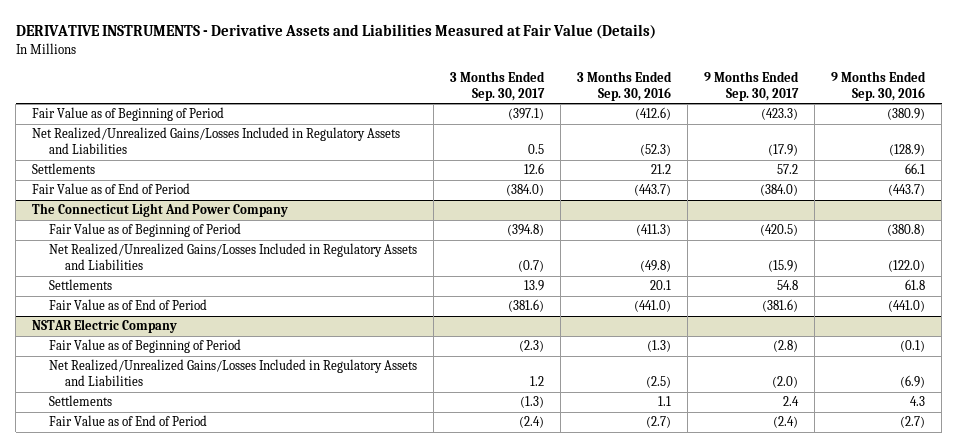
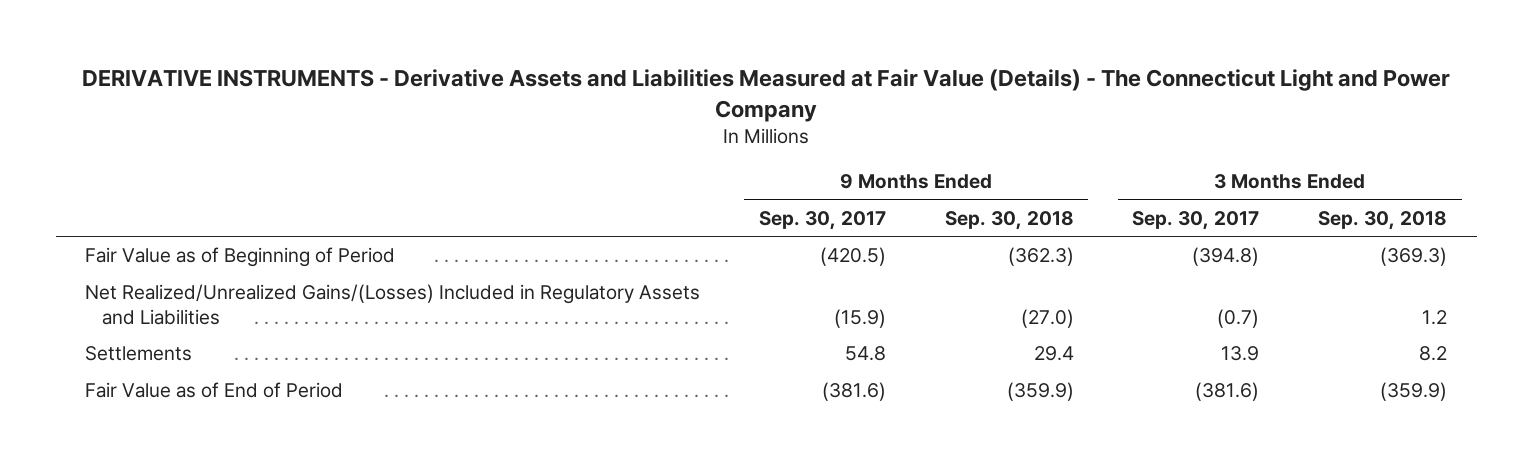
- DERIVATIVE INSTRUMENTS - Derivative Assets and Liabilities Measured at Fair Value (Details)
+ DERIVATIVE INSTRUMENTS - Derivative Assets and Liabilities Measured at Fair Value (Details) - The Connecticut Light and Power Company
- | 3 Months Ended Sep. 30, 2017 | 3 Months Ended Sep. 30, 2016 | 9 Months Ended Sep. 30, 2017 | 9 Months Ended Sep. 30, 2016
+ | 9 Months Ended Sep. 30, 2017 | 9 Months Ended Sep. 30, 2018 | 3 Months Ended Sep. 30, 2017 | 3 Months Ended Sep. 30, 2018
- Fair Value as of Beginning of Period | (397.1) | (412.6) | (423.3) | (380.9)
- Net Realized/Unrealized Gains/Losses Included in Regulatory Assets and Liabilities | 0.5 | (52.3) | (17.9) | (128.9)
- Settlements | 12.6 | 21.2 | 57.2 | 66.1
- Fair Value as of End of Period | (384.0) | (443.7) | (384.0) | (443.7)
- The Connecticut Light And Power Company
- Net Realized/Unrealized Gains/Losses Included in Regulatory Assets and Liabilities | (0.7) | (49.8) | (15.9) | (122.0)
+ Net Realized/Unrealized Gains/(Losses) Included in Regulatory Assets and Liabilities | (15.9) | (27.0) | (0.7) | 1.2
- NSTAR Electric Company
- Fair Value as of Beginning of Period | (2.3) | (1.3) | (2.8) | (0.1)
- Net Realized/Unrealized Gains/Losses Included in Regulatory Assets and Liabilities | 1.2 | (2.5) | (2.0) | (6.9)
- Settlements | (1.3) | 1.1 | 2.4 | 4.3
- Fair Value as of End of Period | (2.4) | (2.7) | (2.4) | (2.7)

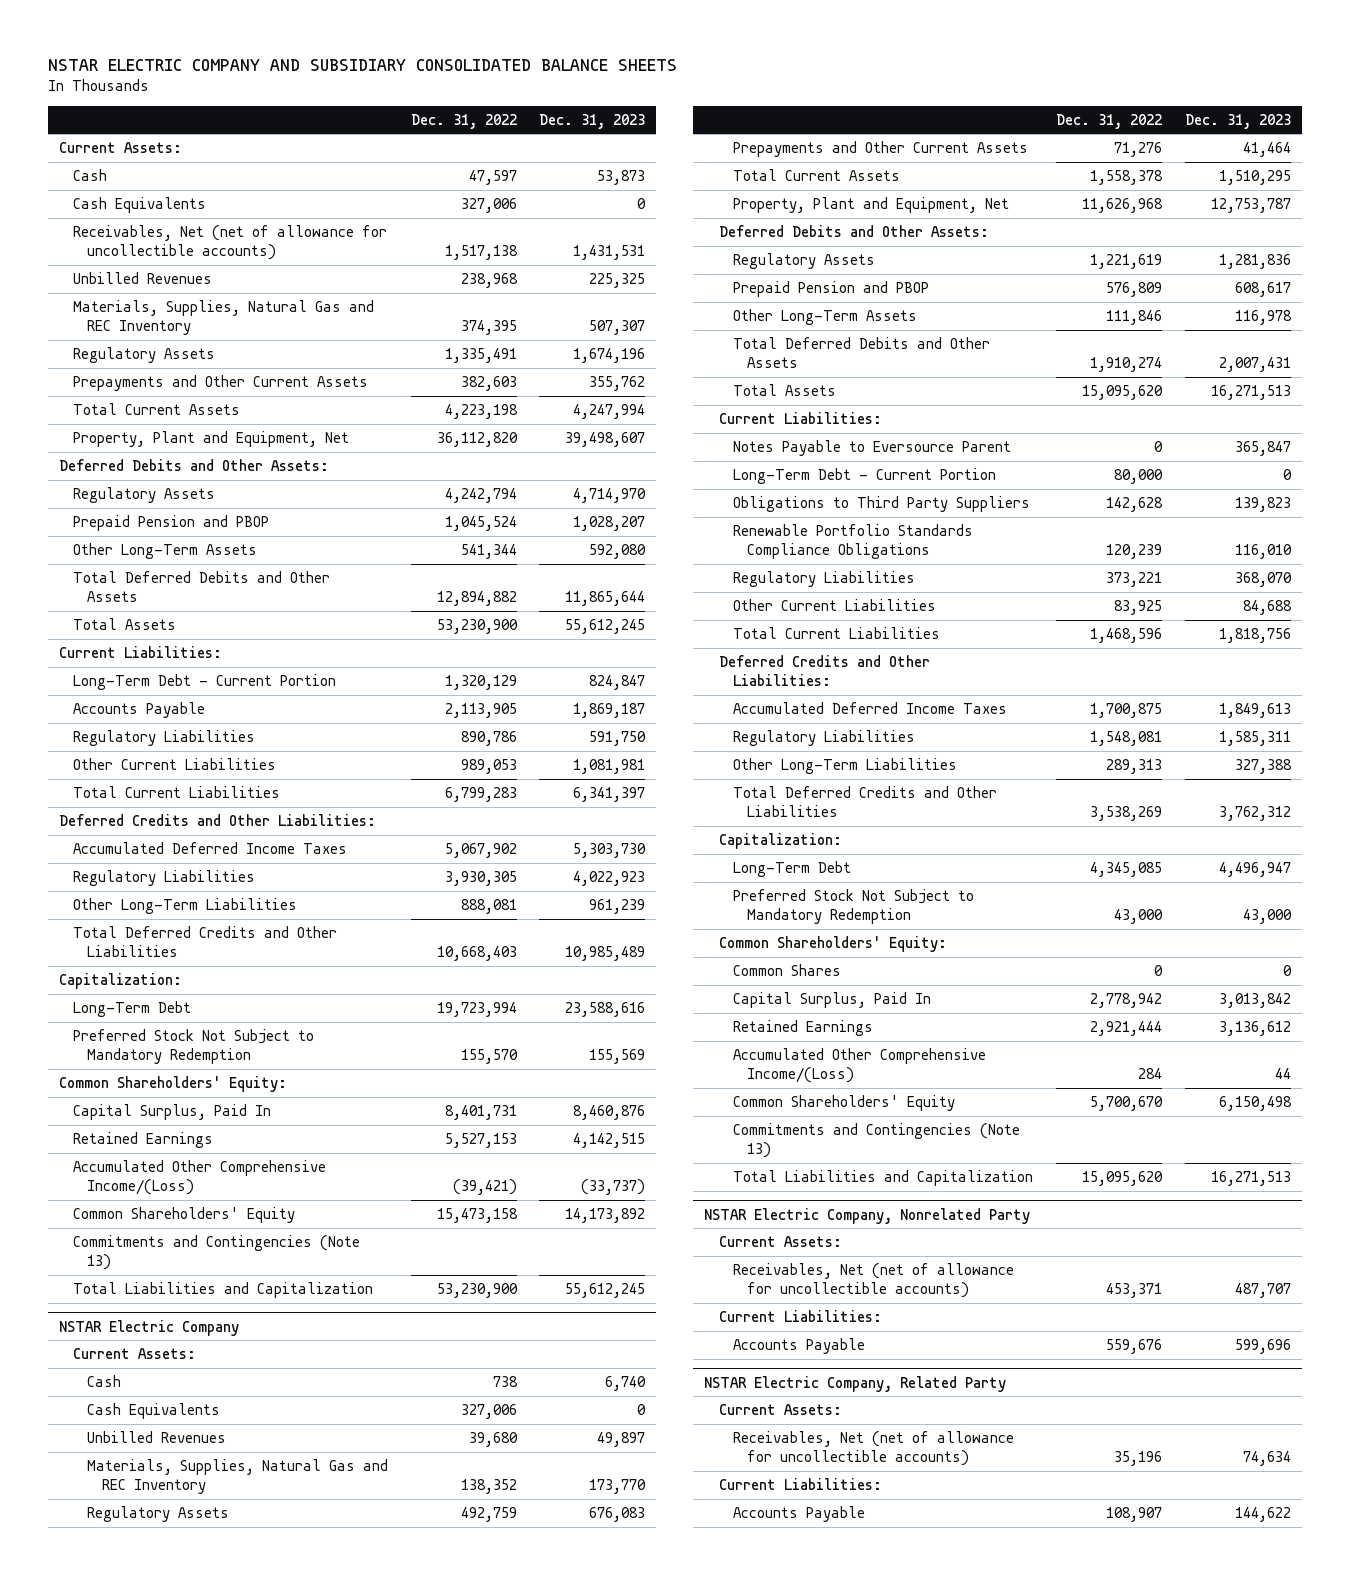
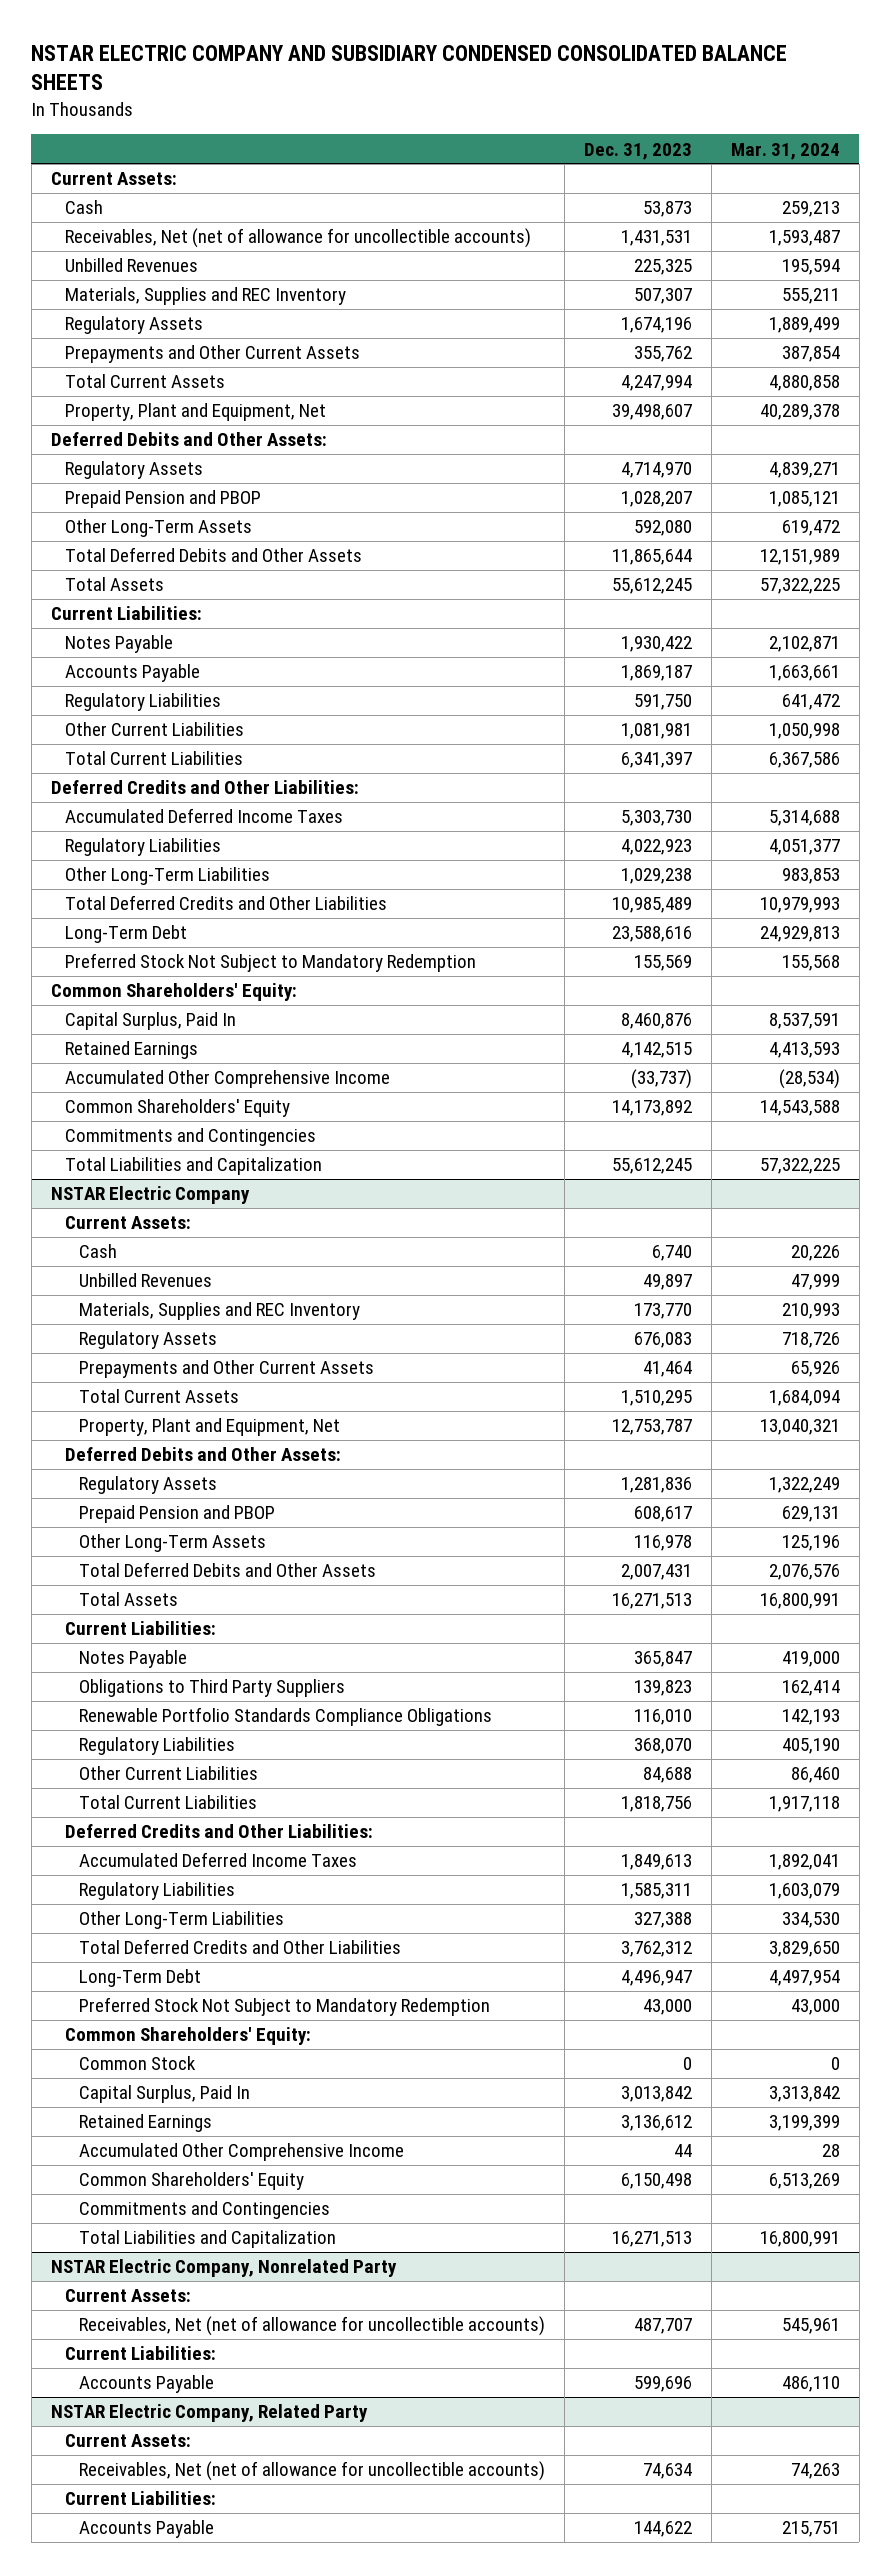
- NSTAR ELECTRIC COMPANY AND SUBSIDIARY CONSOLIDATED BALANCE SHEETS
+ NSTAR ELECTRIC COMPANY AND SUBSIDIARY CONDENSED CONSOLIDATED BALANCE SHEETS
- | Dec. 31, 2022 | Dec. 31, 2023
+ | Dec. 31, 2023 | Mar. 31, 2024
- Cash Equivalents | 327,006 | 0
- Materials, Supplies, Natural Gas and REC Inventory | 374,395 | 507,307
+ Materials, Supplies and REC Inventory | 507,307 | 555,211
- Long-Term Debt - Current Portion | 1,320,129 | 824,847
+ Notes Payable | 1,930,422 | 2,102,871
- Other Long-Term Liabilities | 888,081 | 961,239
+ Other Long-Term Liabilities | 1,029,238 | 983,853
- Capitalization:
- Accumulated Other Comprehensive Income/(Loss) | (39,421) | (33,737)
+ Accumulated Other Comprehensive Income | (33,737) | (28,534)
- Commitments and Contingencies (Note 13)
+ Commitments and Contingencies
@ NSTAR Electric Company
- Cash Equivalents | 327,006 | 0
- Materials, Supplies, Natural Gas and REC Inventory | 138,352 | 173,770
+ Materials, Supplies and REC Inventory | 173,770 | 210,993
- Notes Payable to Eversource Parent | 0 | 365,847
- Long-Term Debt - Current Portion | 80,000 | 0
+ Notes Payable | 365,847 | 419,000
- Capitalization:
- Common Shares | 0 | 0
+ Common Stock | 0 | 0
- Accumulated Other Comprehensive Income/(Loss) | 284 | 44
+ Accumulated Other Comprehensive Income | 44 | 28
- Commitments and Contingencies (Note 13)
+ Commitments and Contingencies

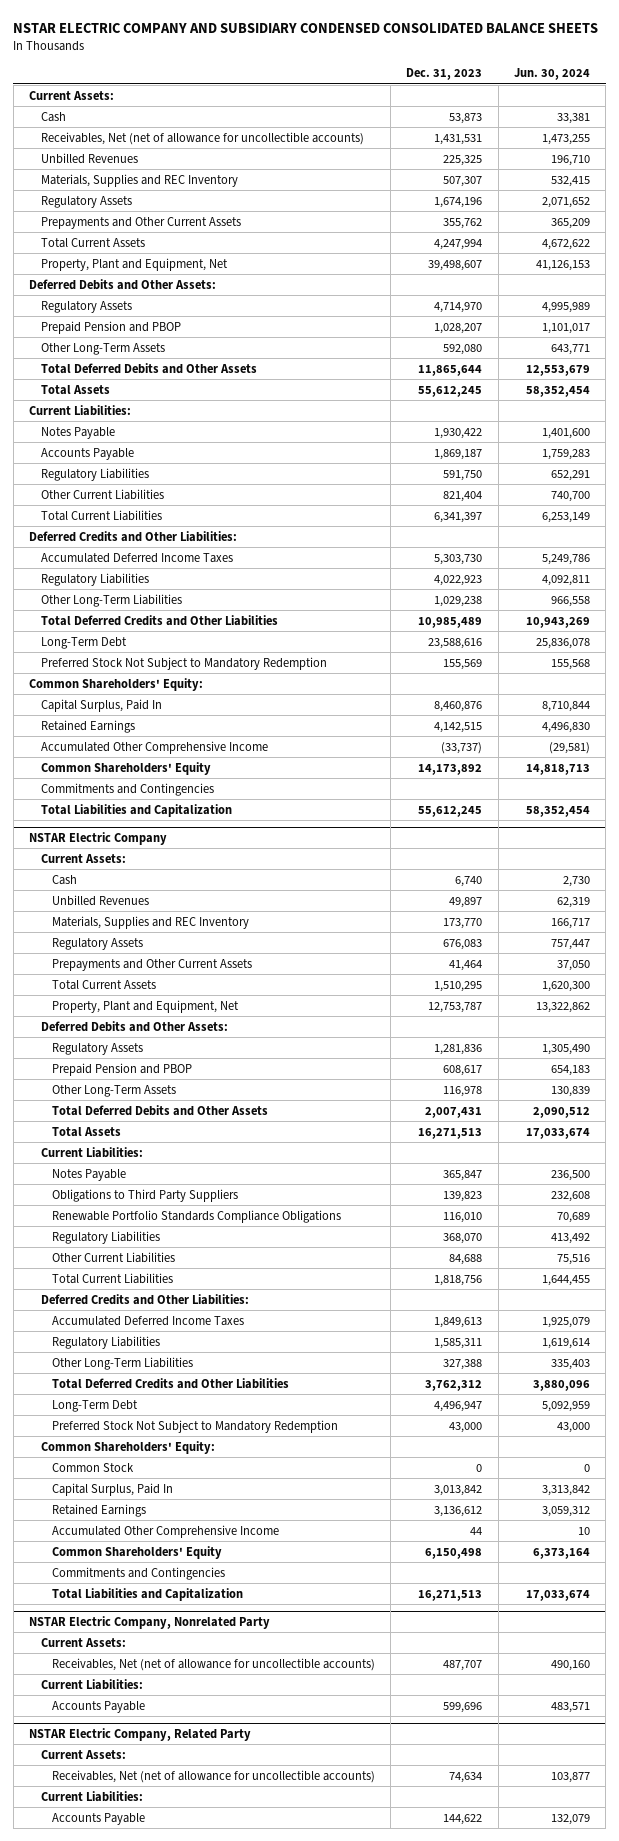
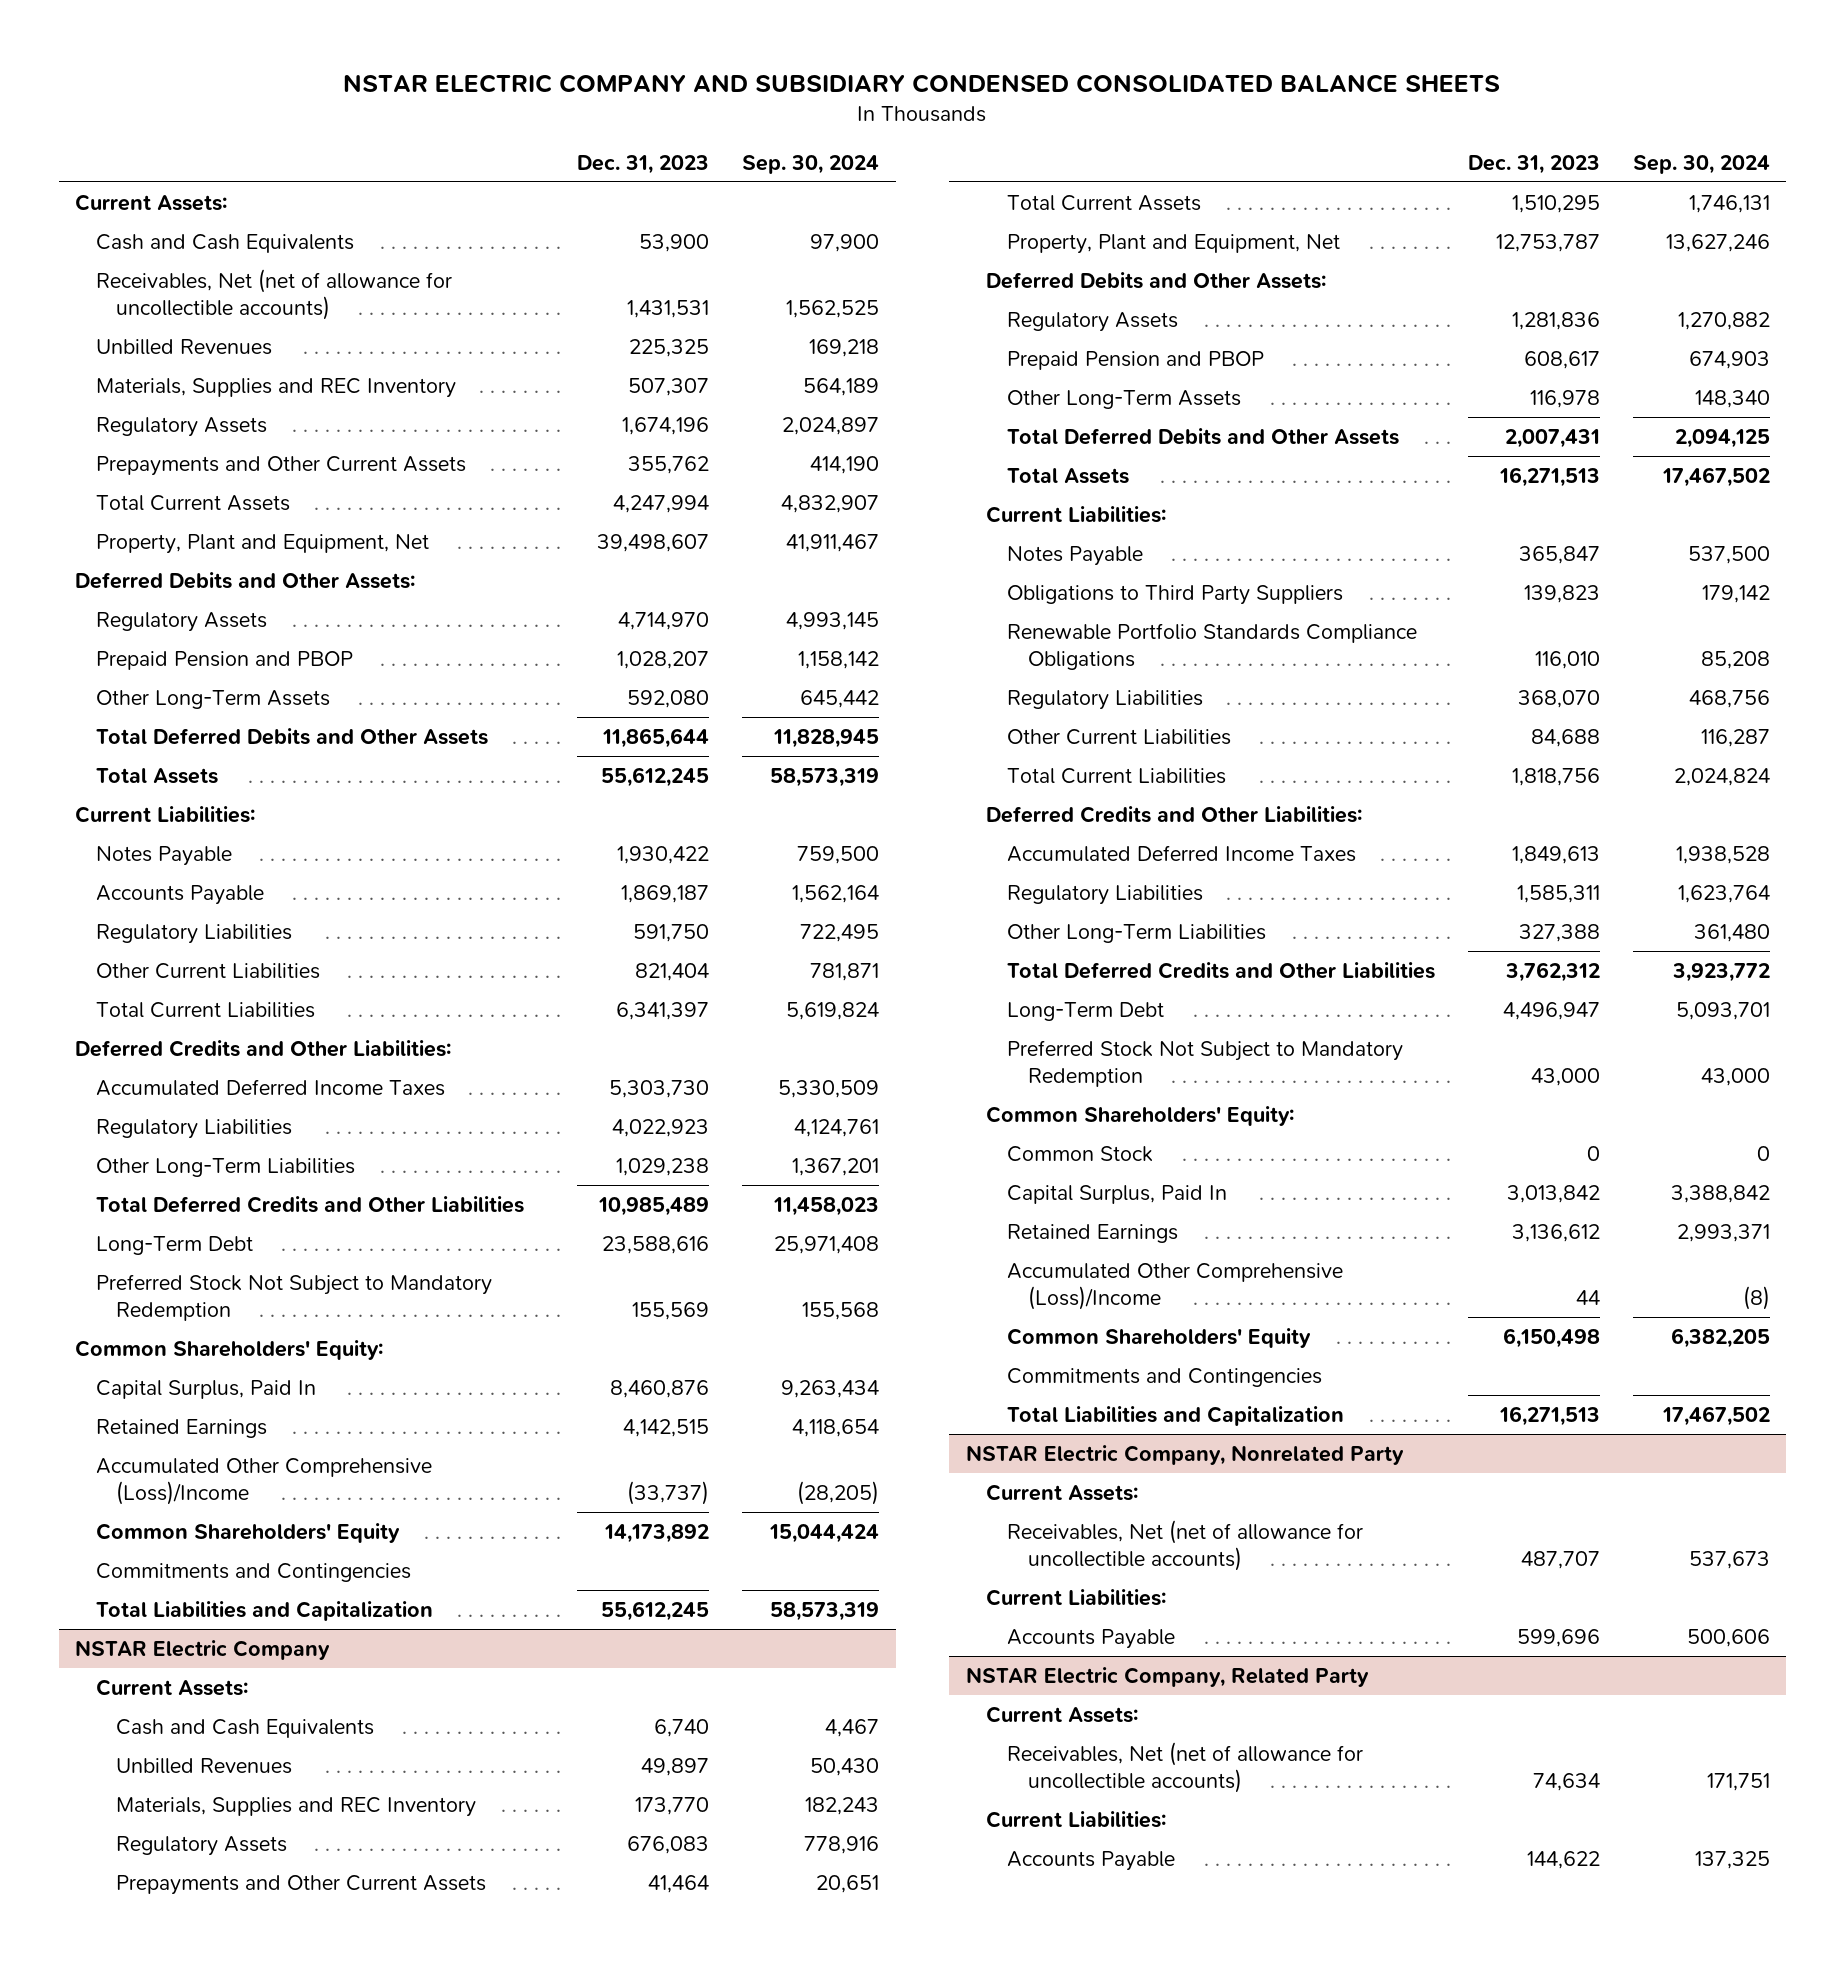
- | Dec. 31, 2023 | Jun. 30, 2024
+ | Dec. 31, 2023 | Sep. 30, 2024
- Cash | 53,873 | 33,381
+ Cash and Cash Equivalents | 53,900 | 97,900
- Accumulated Other Comprehensive Income | (33,737) | (29,581)
+ Accumulated Other Comprehensive (Loss)/Income | (33,737) | (28,205)
@ NSTAR Electric Company
- Cash | 6,740 | 2,730
+ Cash and Cash Equivalents | 6,740 | 4,467
- Accumulated Other Comprehensive Income | 44 | 10
+ Accumulated Other Comprehensive (Loss)/Income | 44 | (8)

